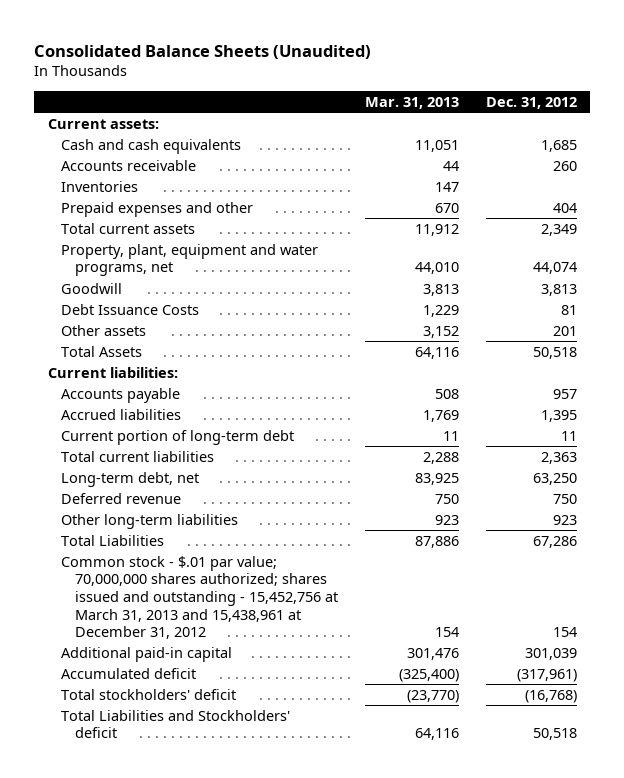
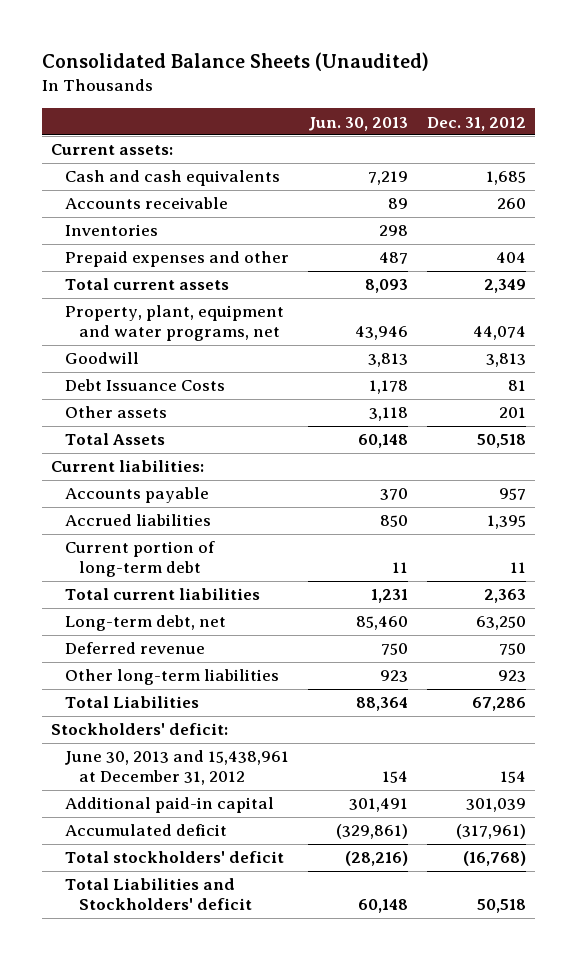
- | Mar. 31, 2013 | Dec. 31, 2012
+ | Jun. 30, 2013 | Dec. 31, 2012
- Common stock - $.01 par value; 70,000,000 shares authorized; shares issued and outstanding - 15,452,756 at March 31, 2013 and 15,438,961 at December 31, 2012 | 154 | 154
+ Stockholders' deficit:
+ June 30, 2013 and 15,438,961 at December 31, 2012 | 154 | 154

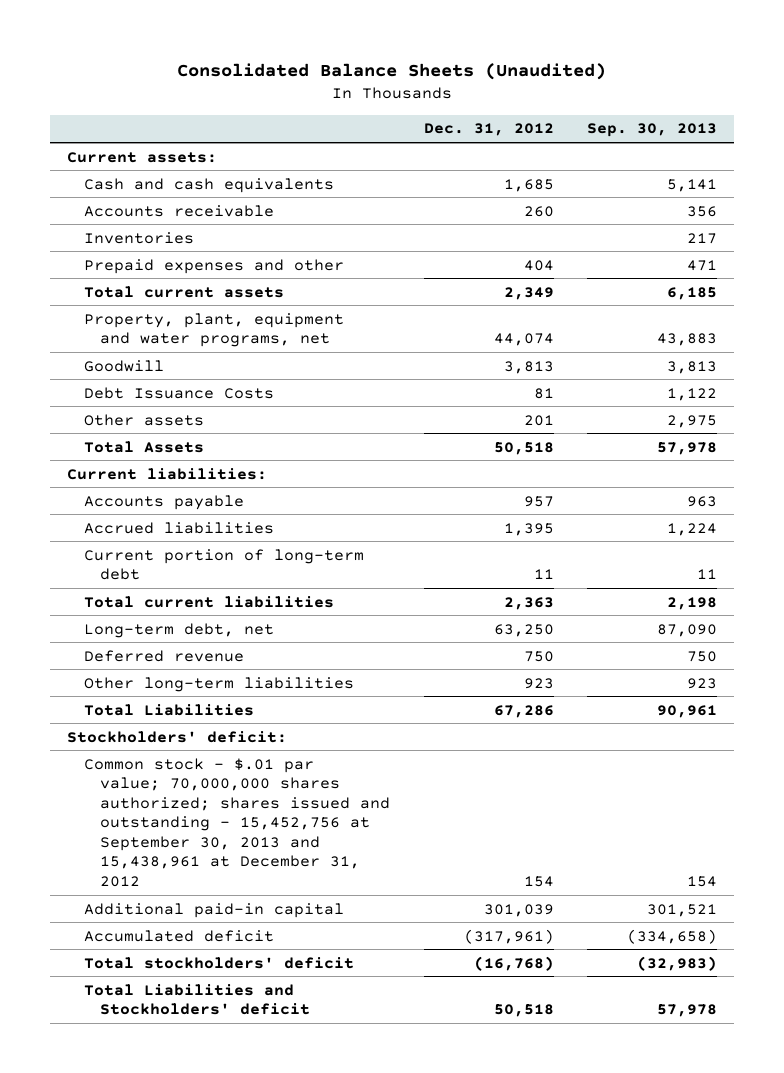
- | Jun. 30, 2013 | Dec. 31, 2012
+ | Dec. 31, 2012 | Sep. 30, 2013
- June 30, 2013 and 15,438,961 at December 31, 2012 | 154 | 154
+ Common stock - $.01 par value; 70,000,000 shares authorized; shares issued and outstanding - 15,452,756 at September 30, 2013 and 15,438,961 at December 31, 2012 | 154 | 154

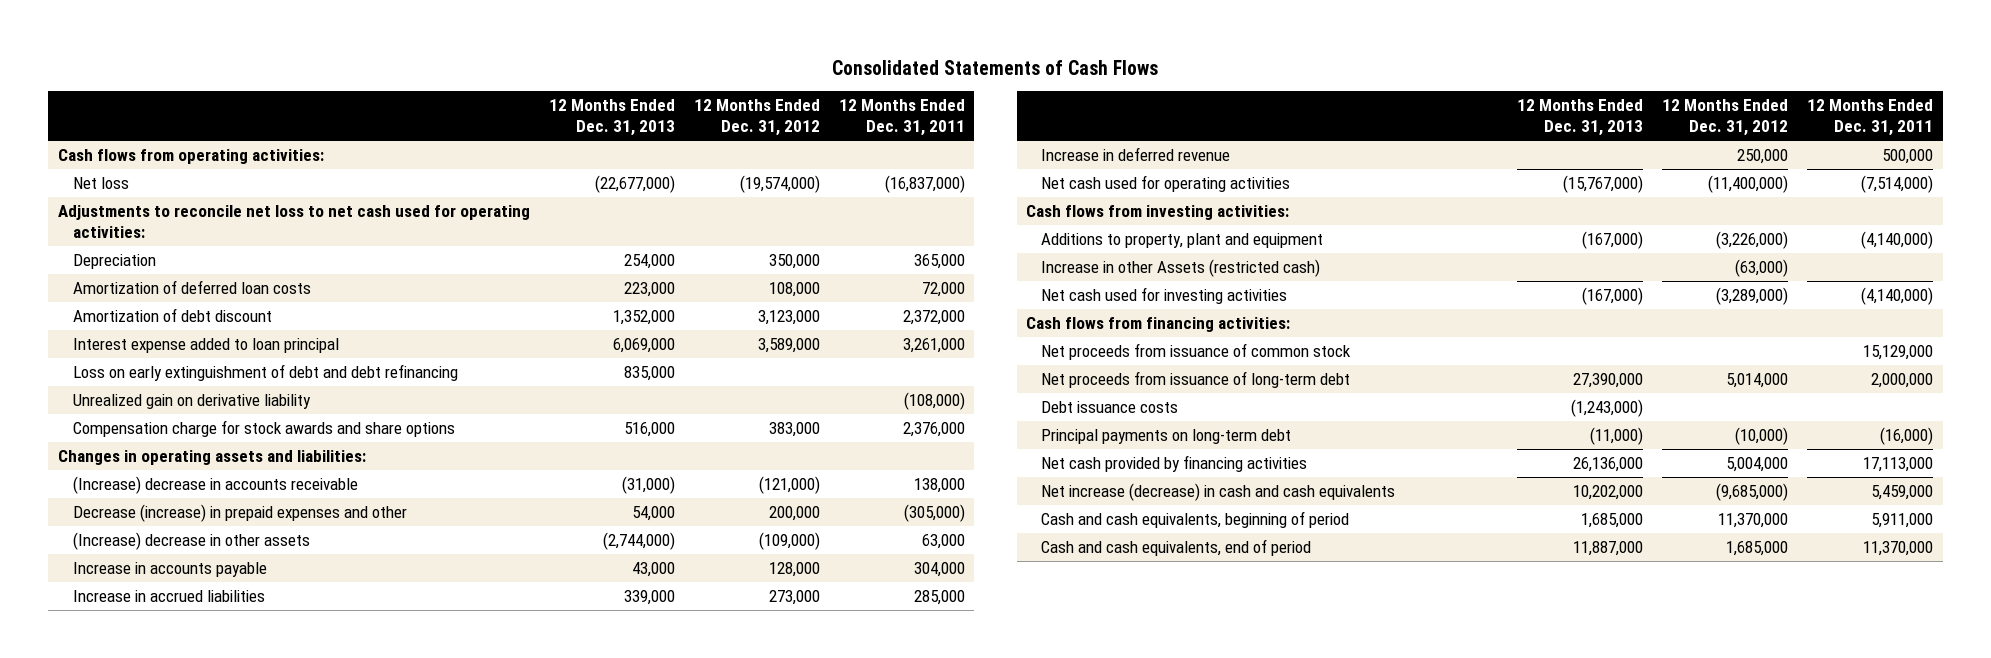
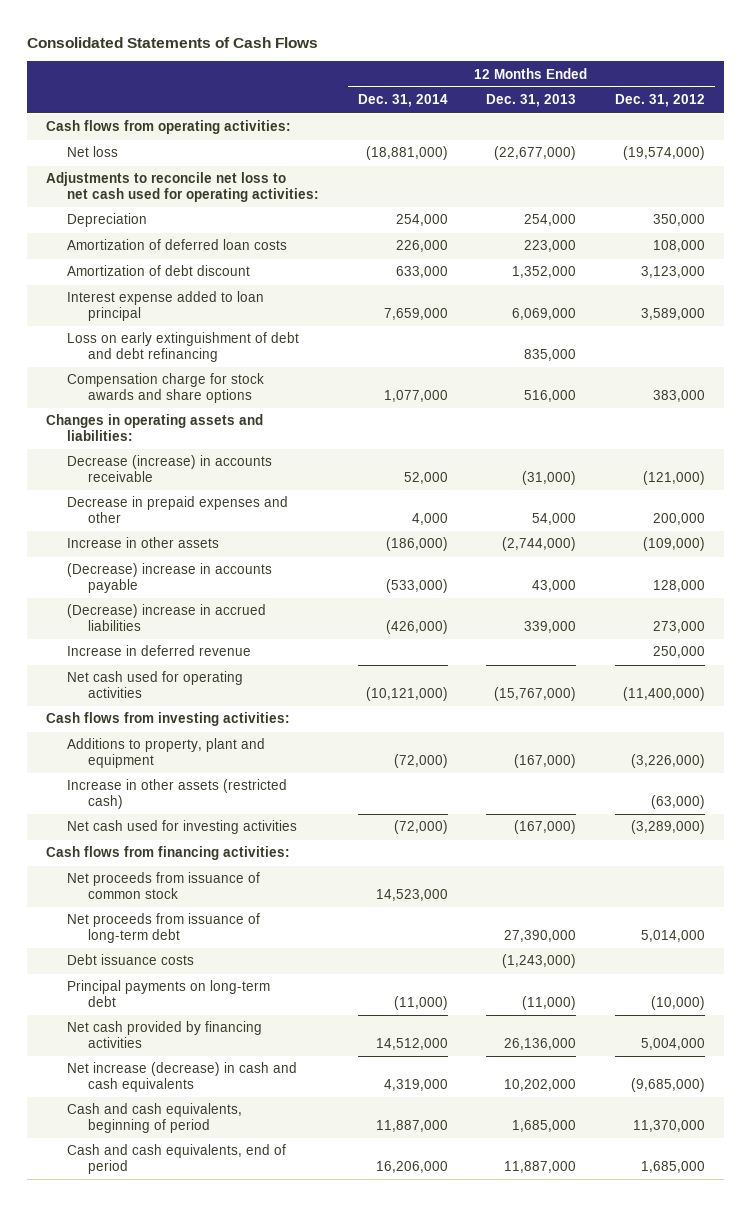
- | 12 Months Ended Dec. 31, 2013 | 12 Months Ended Dec. 31, 2012 | 12 Months Ended Dec. 31, 2011
+ | 12 Months Ended Dec. 31, 2014 | 12 Months Ended Dec. 31, 2013 | 12 Months Ended Dec. 31, 2012
- Unrealized gain on derivative liability | | | (108,000)
- (Increase) decrease in accounts receivable | (31,000) | (121,000) | 138,000
- Decrease (increase) in prepaid expenses and other | 54,000 | 200,000 | (305,000)
- (Increase) decrease in other assets | (2,744,000) | (109,000) | 63,000
- Increase in accounts payable | 43,000 | 128,000 | 304,000
- Increase in accrued liabilities | 339,000 | 273,000 | 285,000
+ Decrease (increase) in accounts receivable | 52,000 | (31,000) | (121,000)
+ Decrease in prepaid expenses and other | 4,000 | 54,000 | 200,000
+ Increase in other assets | (186,000) | (2,744,000) | (109,000)
+ (Decrease) increase in accounts payable | (533,000) | 43,000 | 128,000
+ (Decrease) increase in accrued liabilities | (426,000) | 339,000 | 273,000
- Increase in other Assets (restricted cash) | | (63,000) |
+ Increase in other assets (restricted cash) | | | (63,000)

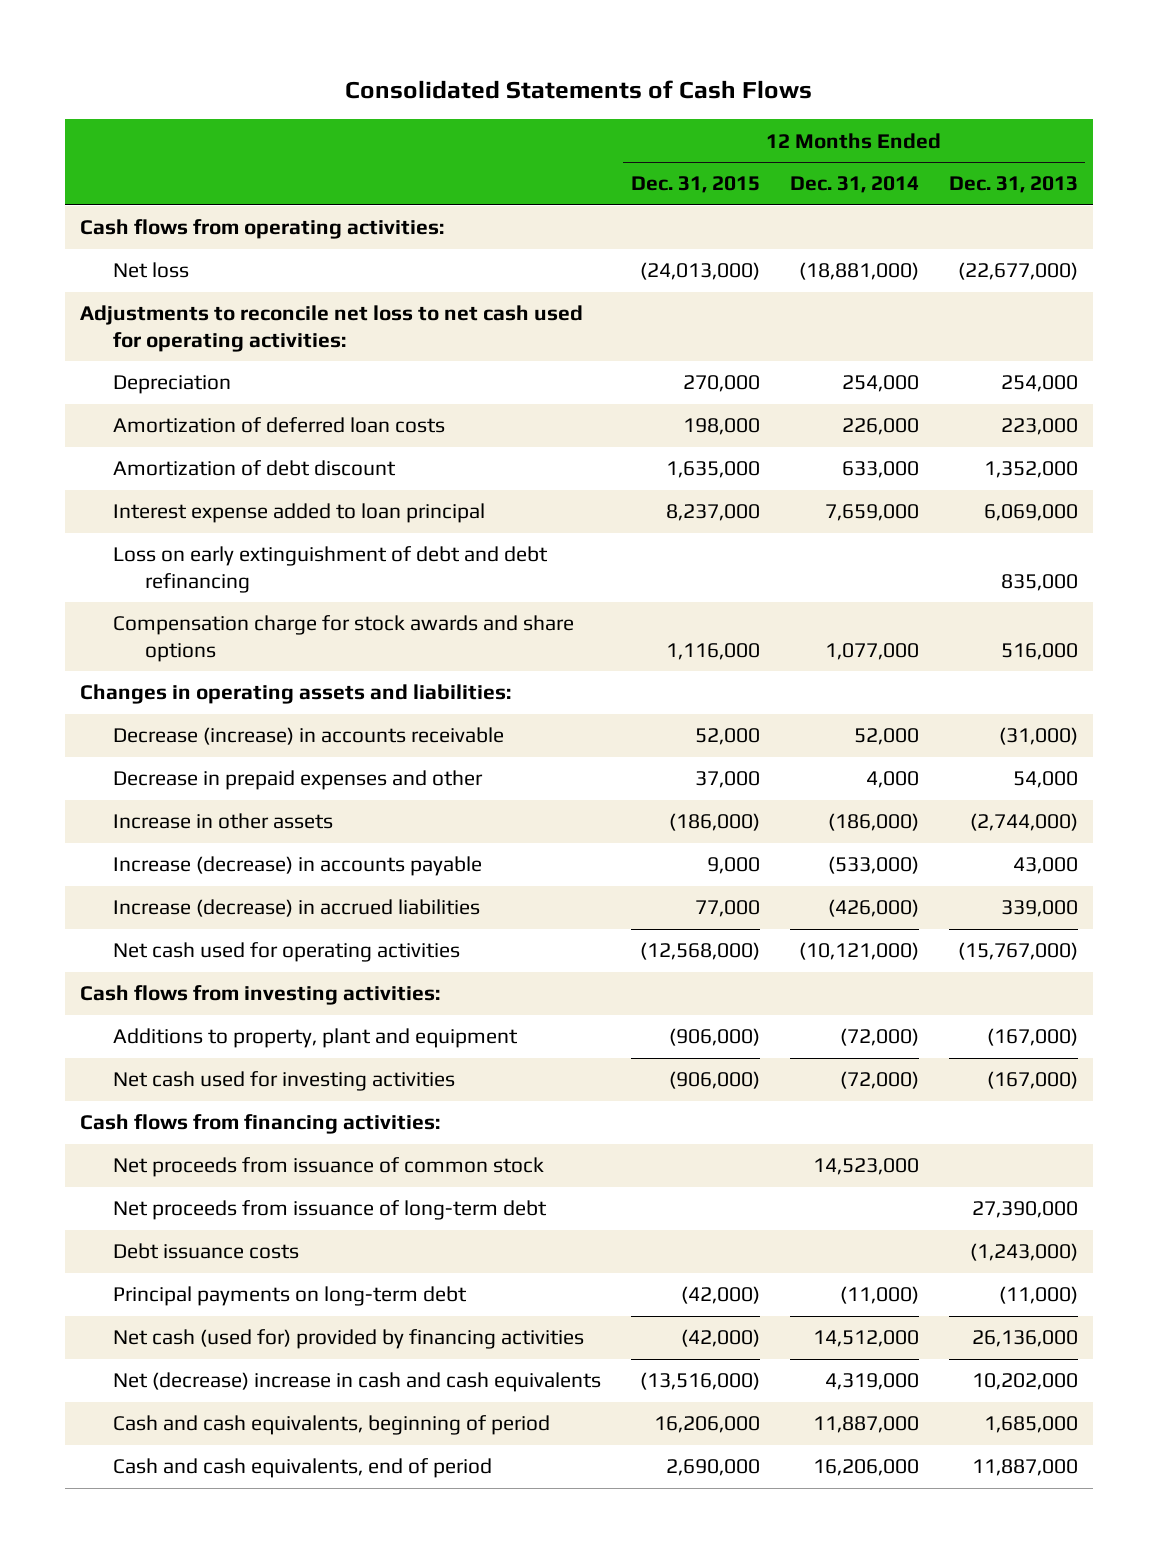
- | 12 Months Ended Dec. 31, 2014 | 12 Months Ended Dec. 31, 2013 | 12 Months Ended Dec. 31, 2012
+ | 12 Months Ended Dec. 31, 2015 | 12 Months Ended Dec. 31, 2014 | 12 Months Ended Dec. 31, 2013
- (Decrease) increase in accounts payable | (533,000) | 43,000 | 128,000
- (Decrease) increase in accrued liabilities | (426,000) | 339,000 | 273,000
- Increase in deferred revenue | | | 250,000
+ Increase (decrease) in accounts payable | 9,000 | (533,000) | 43,000
+ Increase (decrease) in accrued liabilities | 77,000 | (426,000) | 339,000
- Increase in other assets (restricted cash) | | | (63,000)
- Net cash provided by financing activities | 14,512,000 | 26,136,000 | 5,004,000
- Net increase (decrease) in cash and cash equivalents | 4,319,000 | 10,202,000 | (9,685,000)
+ Net cash (used for) provided by financing activities | (42,000) | 14,512,000 | 26,136,000
+ Net (decrease) increase in cash and cash equivalents | (13,516,000) | 4,319,000 | 10,202,000

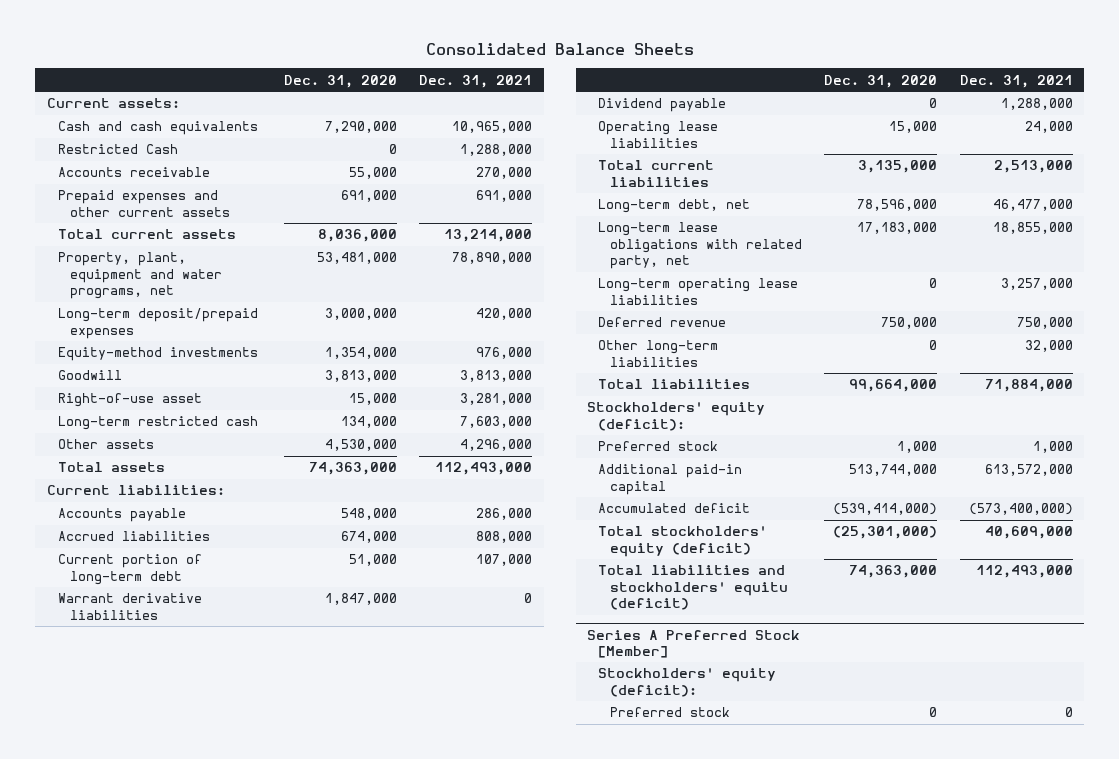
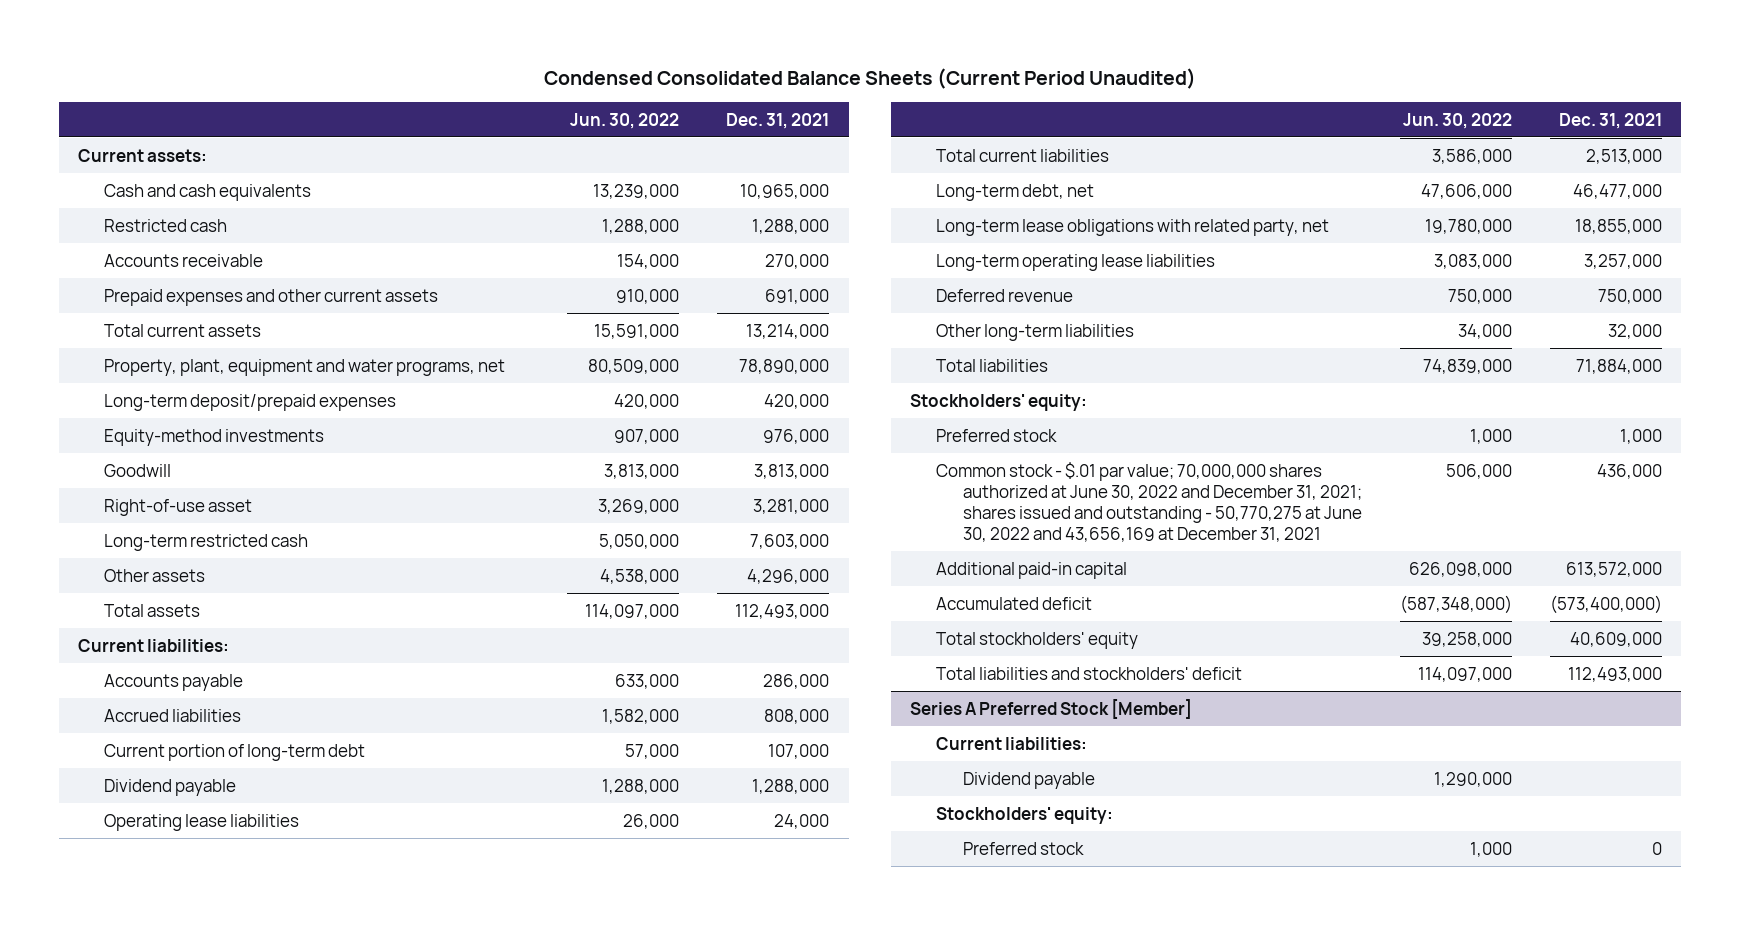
- Consolidated Balance Sheets
+ Condensed Consolidated Balance Sheets (Current Period Unaudited)
- | Dec. 31, 2020 | Dec. 31, 2021
+ | Jun. 30, 2022 | Dec. 31, 2021
- Restricted Cash | 0 | 1,288,000
+ Restricted cash | 1,288,000 | 1,288,000
- Warrant derivative liabilities | 1,847,000 | 0
- Stockholders' equity (deficit):
+ Stockholders' equity:
+ Common stock - $.01 par value; 70,000,000 shares authorized at June 30, 2022 and December 31, 2021; shares issued and outstanding - 50,770,275 at June 30, 2022 and 43,656,169 at December 31, 2021 | 506,000 | 436,000
- Total stockholders' equity (deficit) | (25,301,000) | 40,609,000
- Total liabilities and stockholders' equitu (deficit) | 74,363,000 | 112,493,000
+ Total stockholders' equity | 39,258,000 | 40,609,000
+ Total liabilities and stockholders' deficit | 114,097,000 | 112,493,000
@ Series A Preferred Stock [Member]
- Stockholders' equity (deficit):
+ Current liabilities:
+ Dividend payable | 1,290,000 |
+ Stockholders' equity:

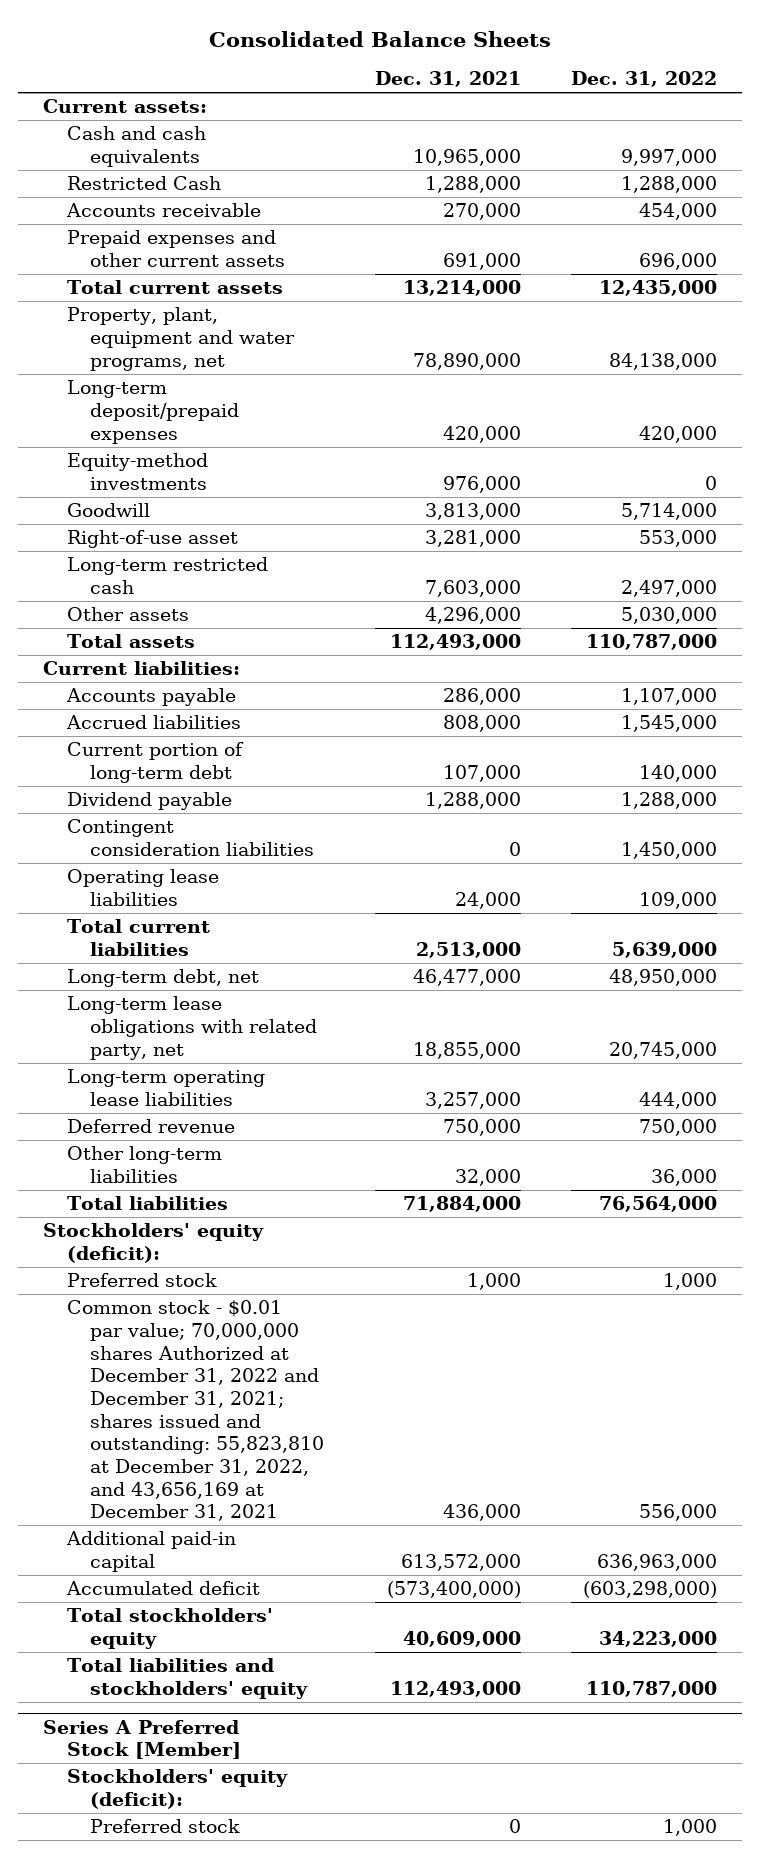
- Condensed Consolidated Balance Sheets (Current Period Unaudited)
+ Consolidated Balance Sheets
- | Jun. 30, 2022 | Dec. 31, 2021
+ | Dec. 31, 2021 | Dec. 31, 2022
- Restricted cash | 1,288,000 | 1,288,000
+ Restricted Cash | 1,288,000 | 1,288,000
+ Contingent consideration liabilities | 0 | 1,450,000
- Stockholders' equity:
+ Stockholders' equity (deficit):
- Common stock - $.01 par value; 70,000,000 shares authorized at June 30, 2022 and December 31, 2021; shares issued and outstanding - 50,770,275 at June 30, 2022 and 43,656,169 at December 31, 2021 | 506,000 | 436,000
+ Common stock - $0.01 par value; 70,000,000 shares Authorized at December 31, 2022 and December 31, 2021; shares issued and outstanding: 55,823,810 at December 31, 2022, and 43,656,169 at December 31, 2021 | 436,000 | 556,000
- Total liabilities and stockholders' deficit | 114,097,000 | 112,493,000
+ Total liabilities and stockholders' equity | 112,493,000 | 110,787,000
@ Series A Preferred Stock [Member]
- Current liabilities:
- Dividend payable | 1,290,000 |
- Stockholders' equity:
+ Stockholders' equity (deficit):

